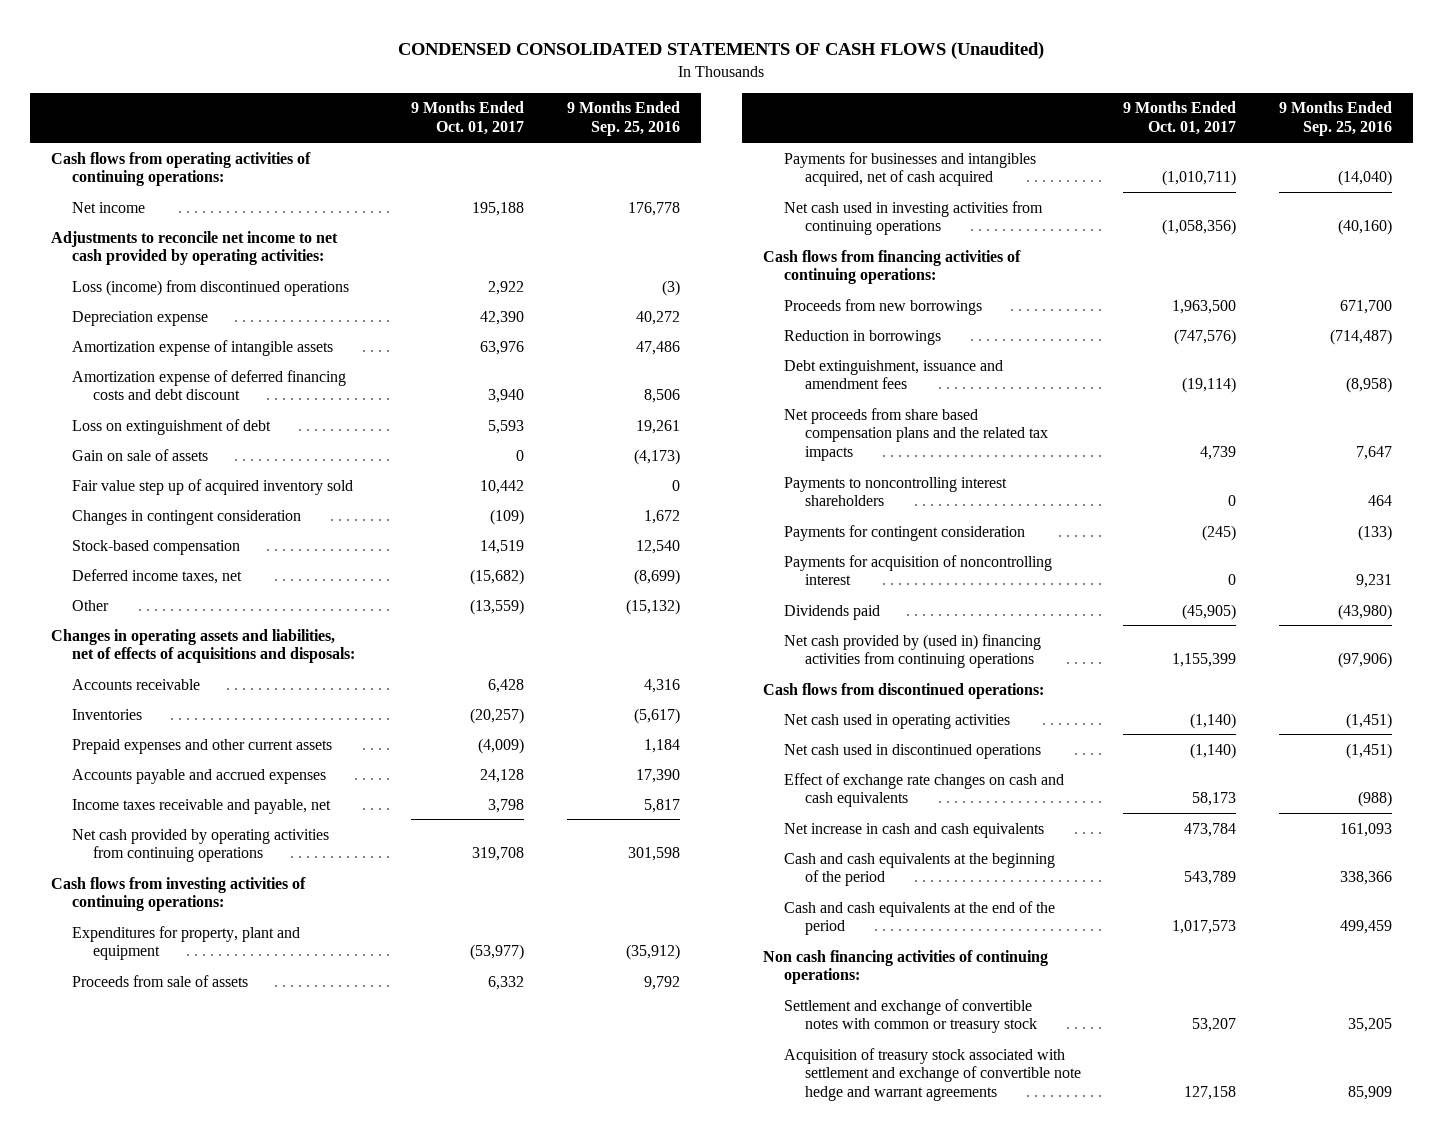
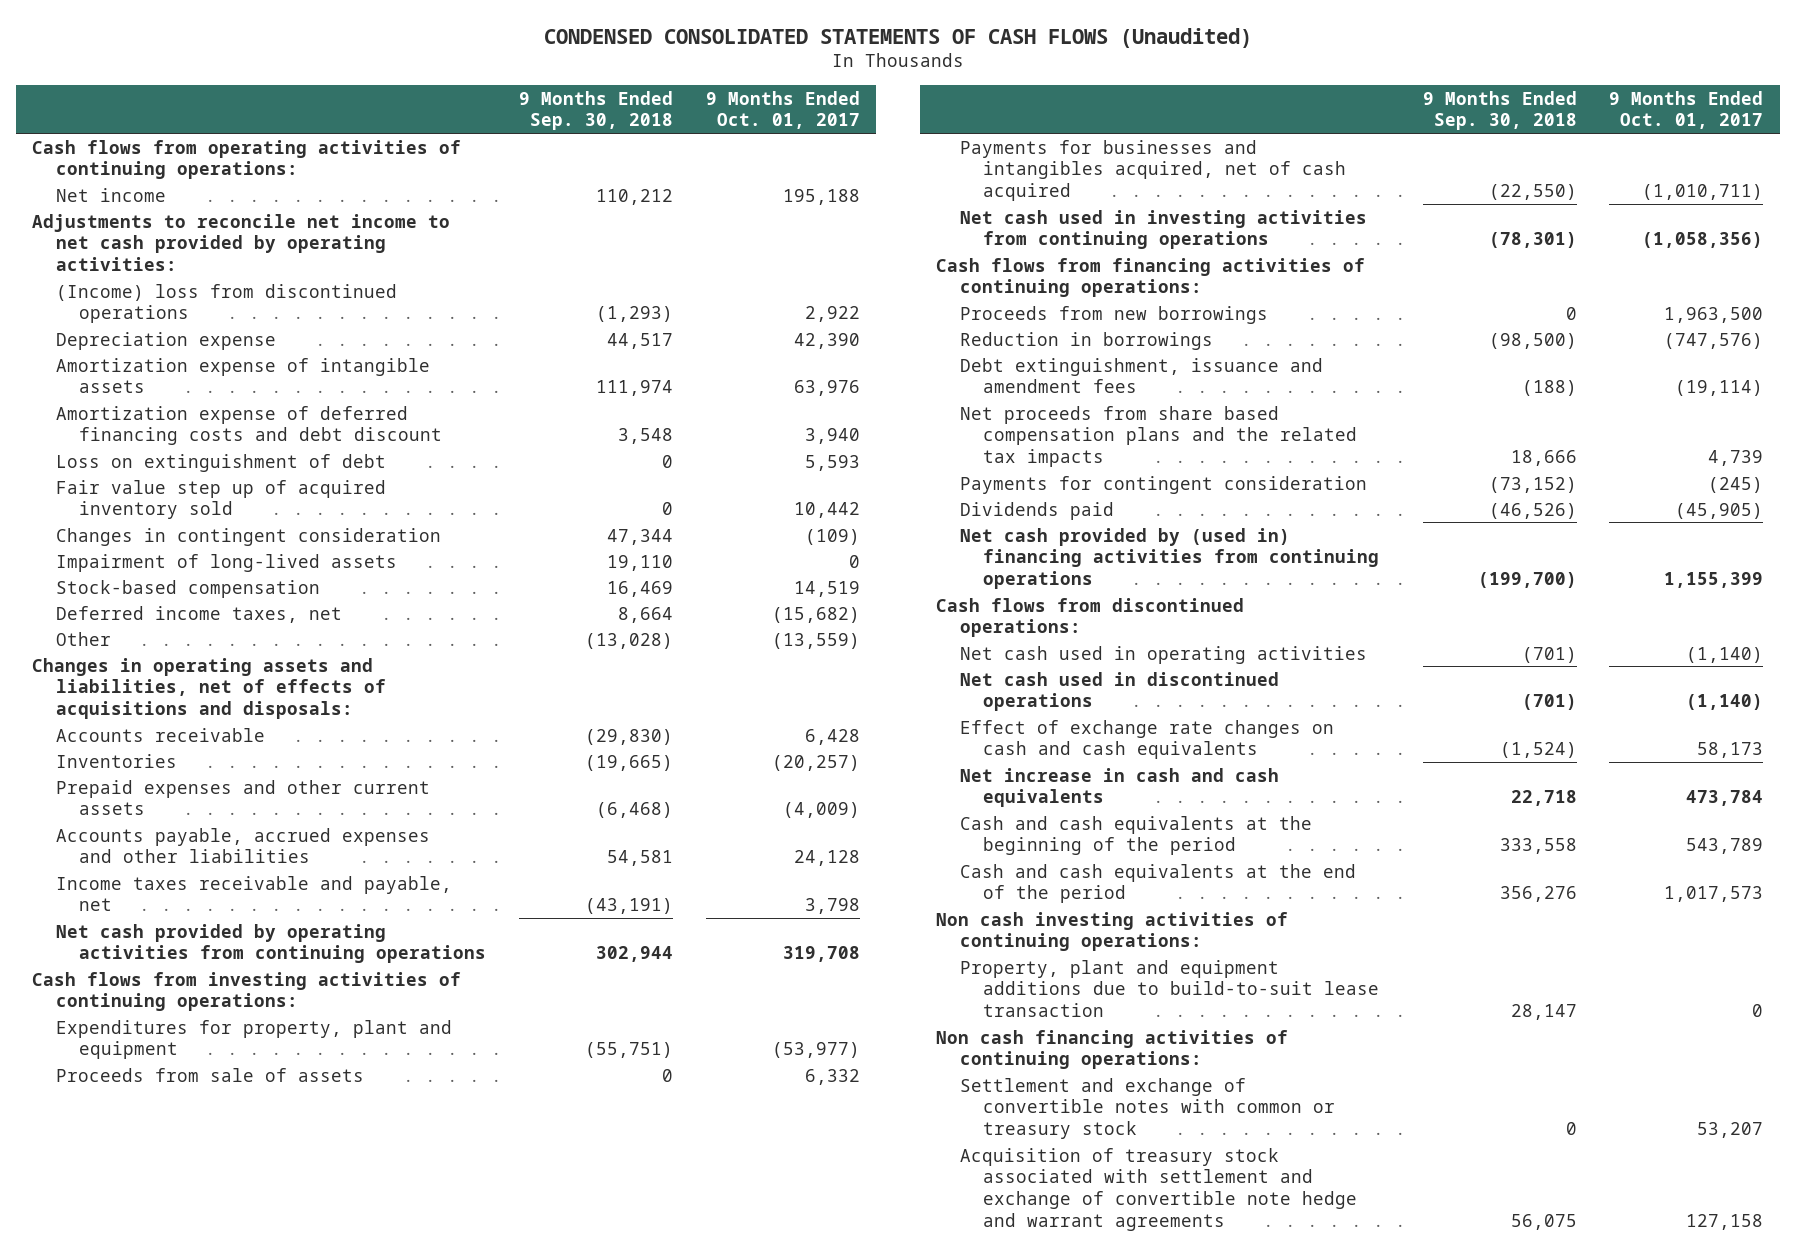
- | 9 Months Ended Oct. 01, 2017 | 9 Months Ended Sep. 25, 2016
+ | 9 Months Ended Sep. 30, 2018 | 9 Months Ended Oct. 01, 2017
- Loss (income) from discontinued operations | 2,922 | (3)
+ (Income) loss from discontinued operations | (1,293) | 2,922
- Gain on sale of assets | 0 | (4,173)
+ Impairment of long-lived assets | 19,110 | 0
- Accounts payable and accrued expenses | 24,128 | 17,390
+ Accounts payable, accrued expenses and other liabilities | 54,581 | 24,128
- Payments to noncontrolling interest shareholders | 0 | 464
- Payments for acquisition of noncontrolling interest | 0 | 9,231
+ Non cash investing activities of continuing operations:
+ Property, plant and equipment additions due to build-to-suit lease transaction | 28,147 | 0

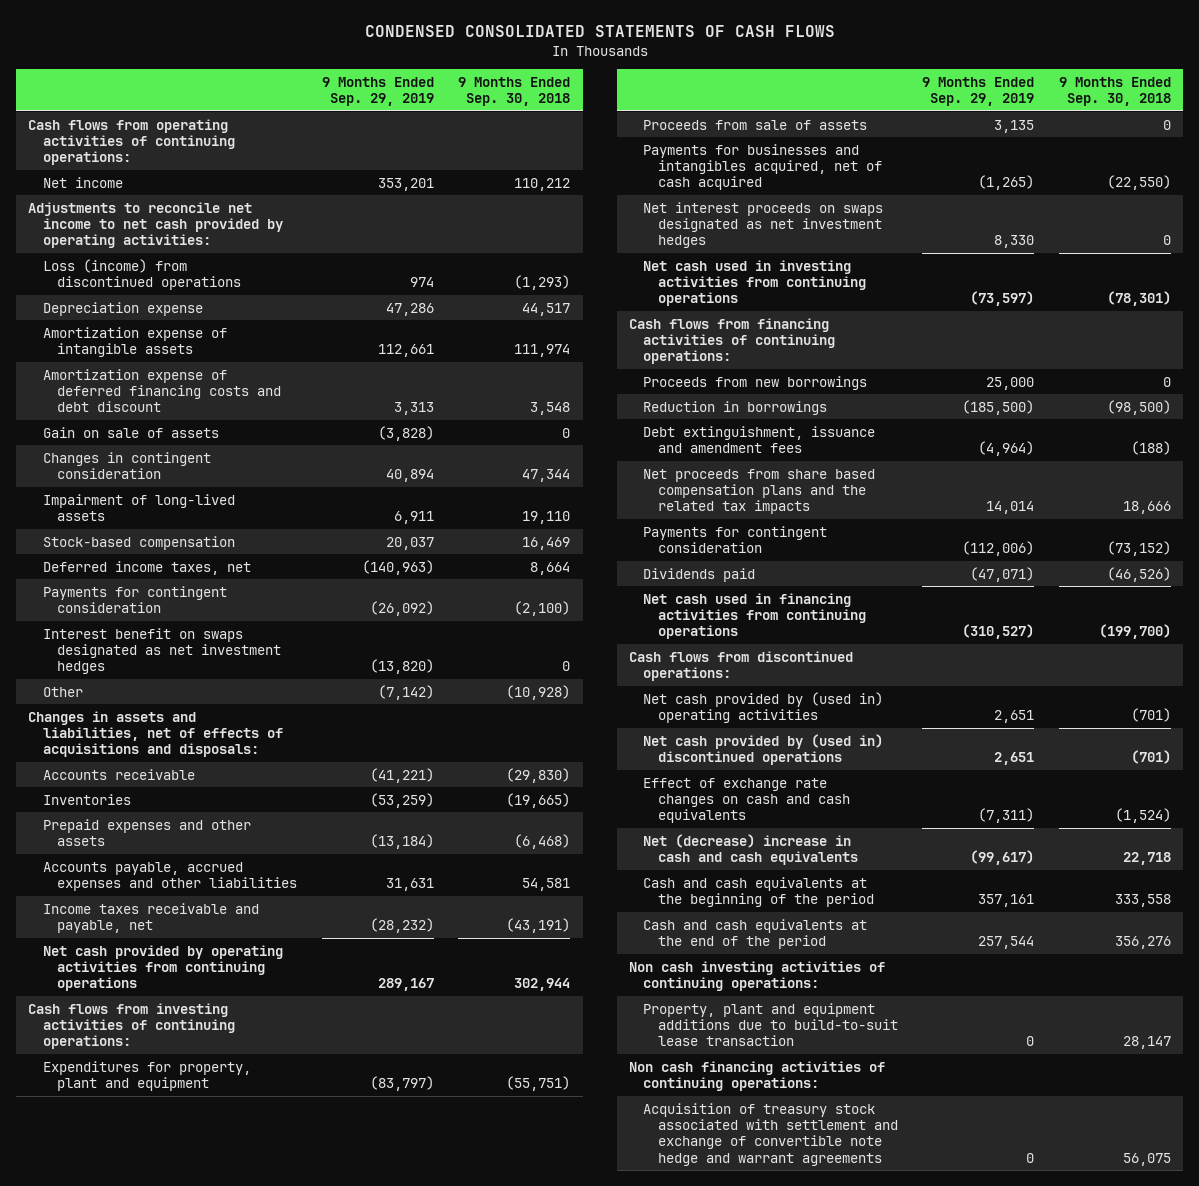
- CONDENSED CONSOLIDATED STATEMENTS OF CASH FLOWS (Unaudited)
+ CONDENSED CONSOLIDATED STATEMENTS OF CASH FLOWS
- | 9 Months Ended Sep. 30, 2018 | 9 Months Ended Oct. 01, 2017
+ | 9 Months Ended Sep. 29, 2019 | 9 Months Ended Sep. 30, 2018
- (Income) loss from discontinued operations | (1,293) | 2,922
+ Loss (income) from discontinued operations | 974 | (1,293)
- Loss on extinguishment of debt | 0 | 5,593
- Fair value step up of acquired inventory sold | 0 | 10,442
+ Gain on sale of assets | (3,828) | 0
- Other | (13,028) | (13,559)
- Changes in operating assets and liabilities, net of effects of acquisitions and disposals:
+ Payments for contingent consideration | (26,092) | (2,100)
+ Interest benefit on swaps designated as net investment hedges | (13,820) | 0
+ Other | (7,142) | (10,928)
+ Changes in assets and liabilities, net of effects of acquisitions and disposals:
- Prepaid expenses and other current assets | (6,468) | (4,009)
+ Prepaid expenses and other assets | (13,184) | (6,468)
+ Net interest proceeds on swaps designated as net investment hedges | 8,330 | 0
- Net cash provided by (used in) financing activities from continuing operations | (199,700) | 1,155,399
+ Net cash used in financing activities from continuing operations | (310,527) | (199,700)
- Net cash used in operating activities | (701) | (1,140)
- Net cash used in discontinued operations | (701) | (1,140)
+ Net cash provided by (used in) operating activities | 2,651 | (701)
+ Net cash provided by (used in) discontinued operations | 2,651 | (701)
- Net increase in cash and cash equivalents | 22,718 | 473,784
+ Net (decrease) increase in cash and cash equivalents | (99,617) | 22,718
- Settlement and exchange of convertible notes with common or treasury stock | 0 | 53,207

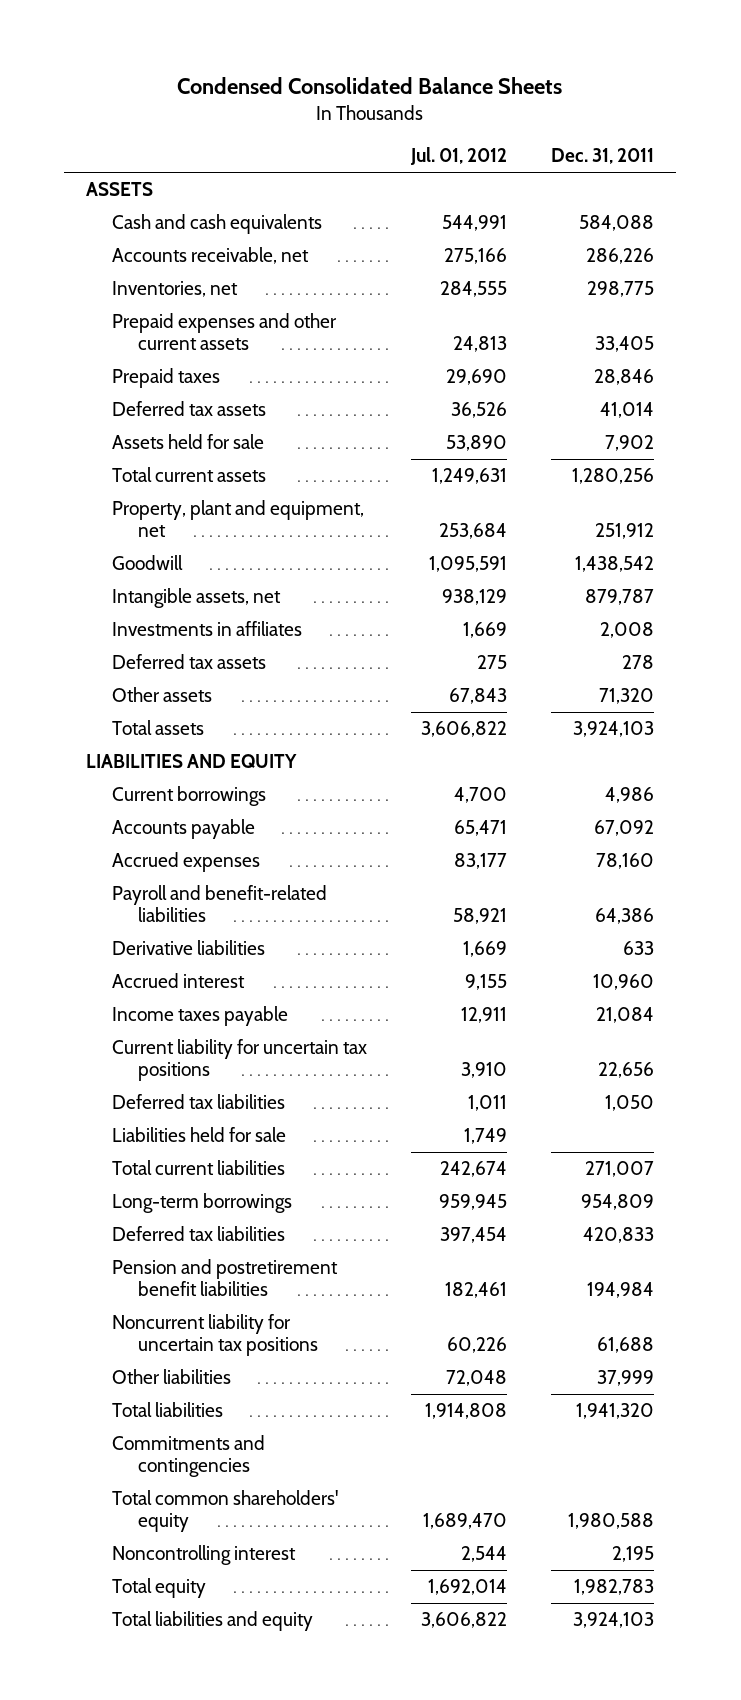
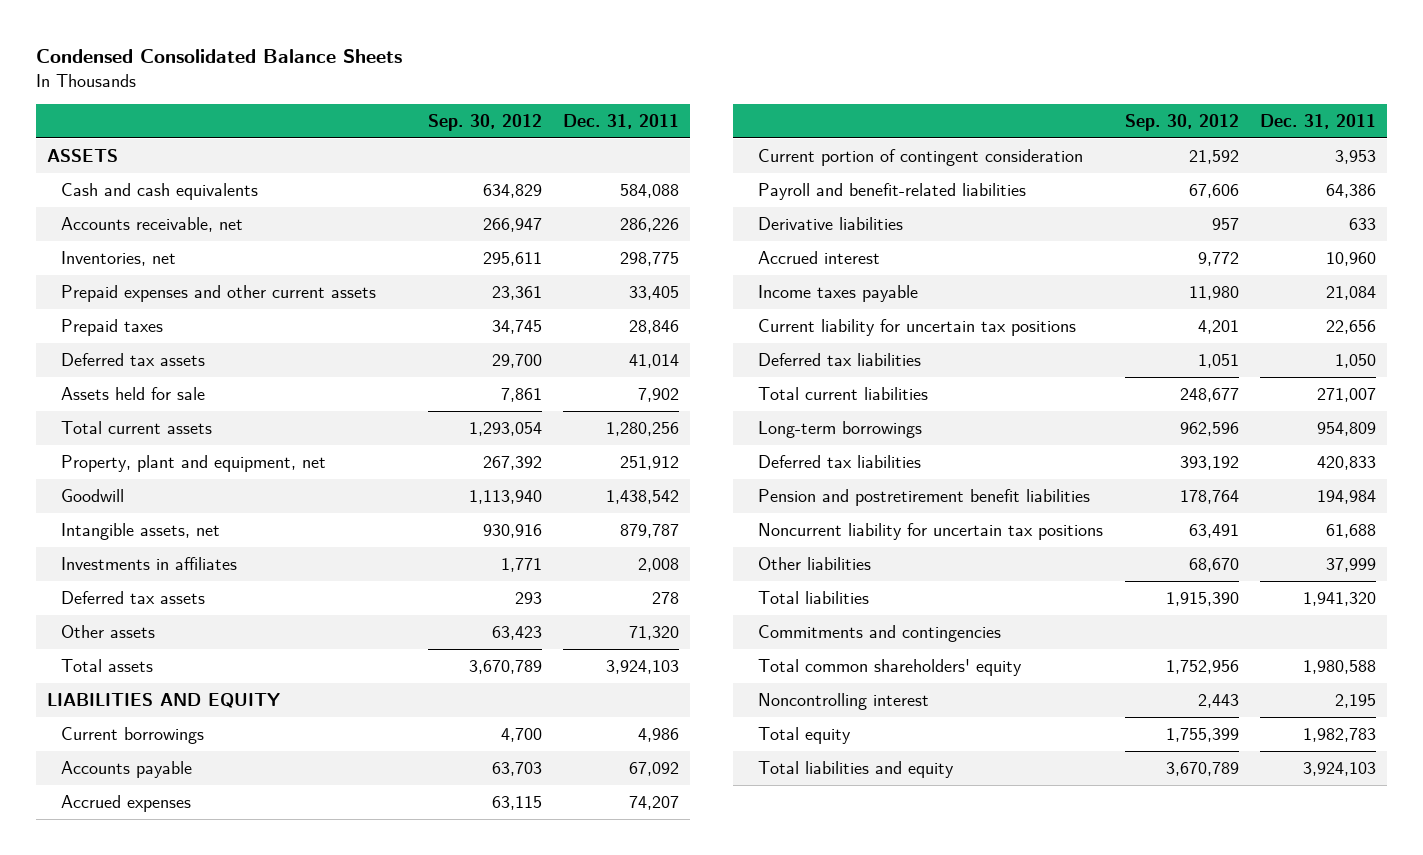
- | Jul. 01, 2012 | Dec. 31, 2011
+ | Sep. 30, 2012 | Dec. 31, 2011
- Accrued expenses | 83,177 | 78,160
+ Accrued expenses | 63,115 | 74,207
+ Current portion of contingent consideration | 21,592 | 3,953
- Liabilities held for sale | 1,749 |

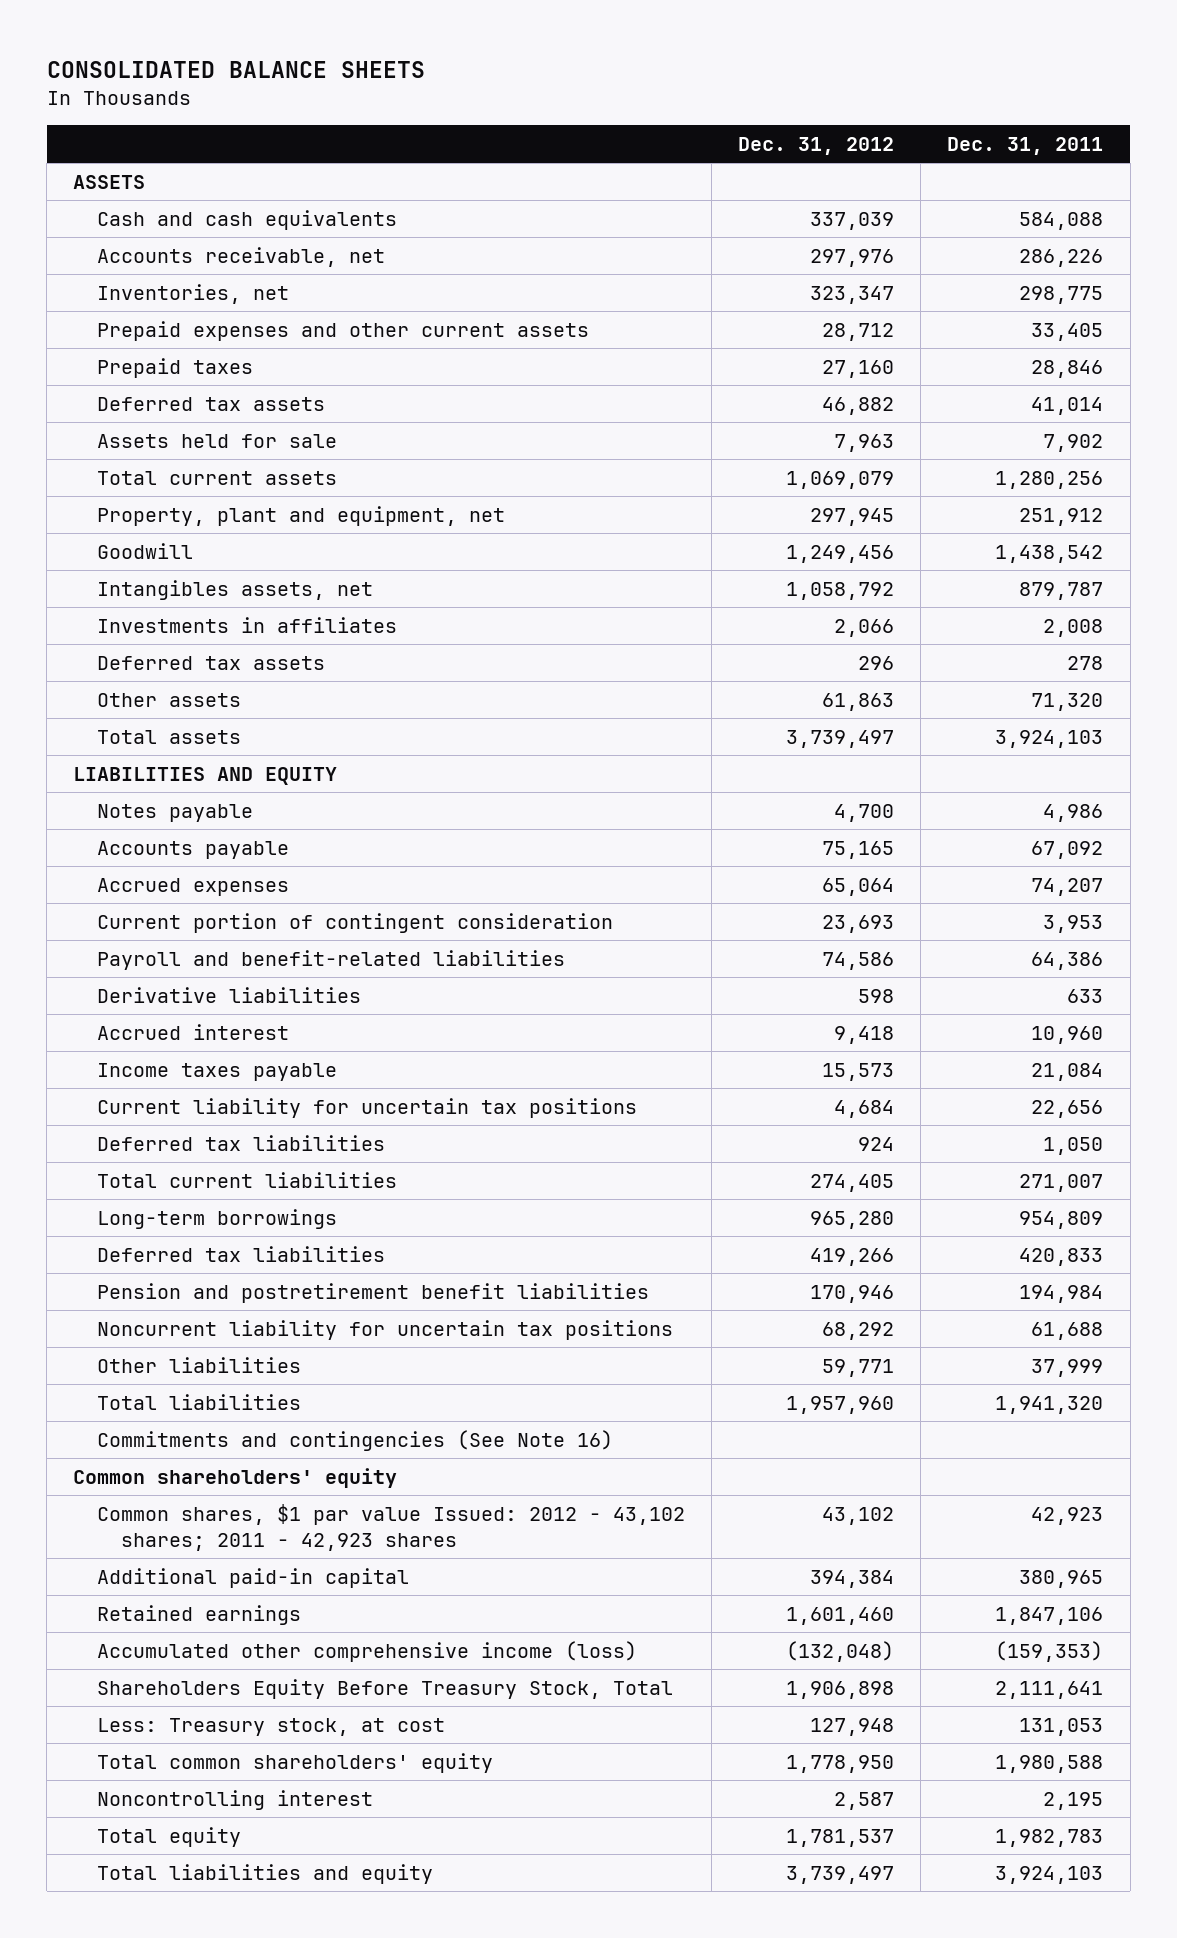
- Condensed Consolidated Balance Sheets
+ CONSOLIDATED BALANCE SHEETS
- | Sep. 30, 2012 | Dec. 31, 2011
+ | Dec. 31, 2012 | Dec. 31, 2011
- Intangible assets, net | 930,916 | 879,787
+ Intangibles assets, net | 1,058,792 | 879,787
- Current borrowings | 4,700 | 4,986
+ Notes payable | 4,700 | 4,986
- Commitments and contingencies
+ Commitments and contingencies (See Note 16)
+ Common shareholders' equity
+ Common shares, $1 par value Issued: 2012 - 43,102 shares; 2011 - 42,923 shares | 43,102 | 42,923
+ Additional paid-in capital | 394,384 | 380,965
+ Retained earnings | 1,601,460 | 1,847,106
+ Accumulated other comprehensive income (loss) | (132,048) | (159,353)
+ Shareholders Equity Before Treasury Stock, Total | 1,906,898 | 2,111,641
+ Less: Treasury stock, at cost | 127,948 | 131,053

